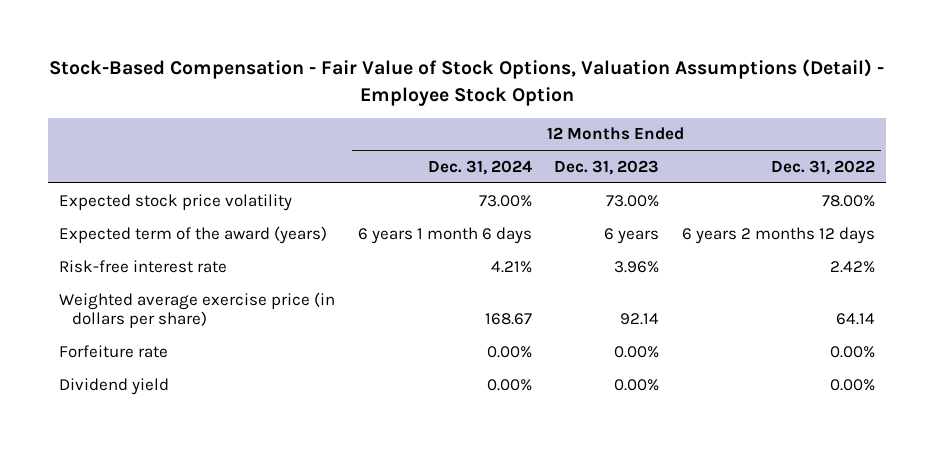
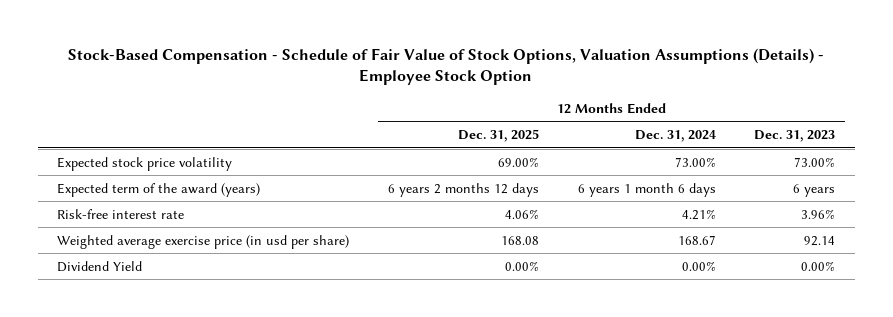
- Stock-Based Compensation - Fair Value of Stock Options, Valuation Assumptions (Detail) - Employee Stock Option
+ Stock-Based Compensation - Schedule of Fair Value of Stock Options, Valuation Assumptions (Details) - Employee Stock Option
- | 12 Months Ended Dec. 31, 2024 | 12 Months Ended Dec. 31, 2023 | 12 Months Ended Dec. 31, 2022
+ | 12 Months Ended Dec. 31, 2025 | 12 Months Ended Dec. 31, 2024 | 12 Months Ended Dec. 31, 2023
- Weighted average exercise price (in dollars per share) | 168.67 | 92.14 | 64.14
- Forfeiture rate | 0.00% | 0.00% | 0.00%
- Dividend yield | 0.00% | 0.00% | 0.00%
+ Weighted average exercise price (in usd per share) | 168.08 | 168.67 | 92.14
+ Dividend Yield | 0.00% | 0.00% | 0.00%

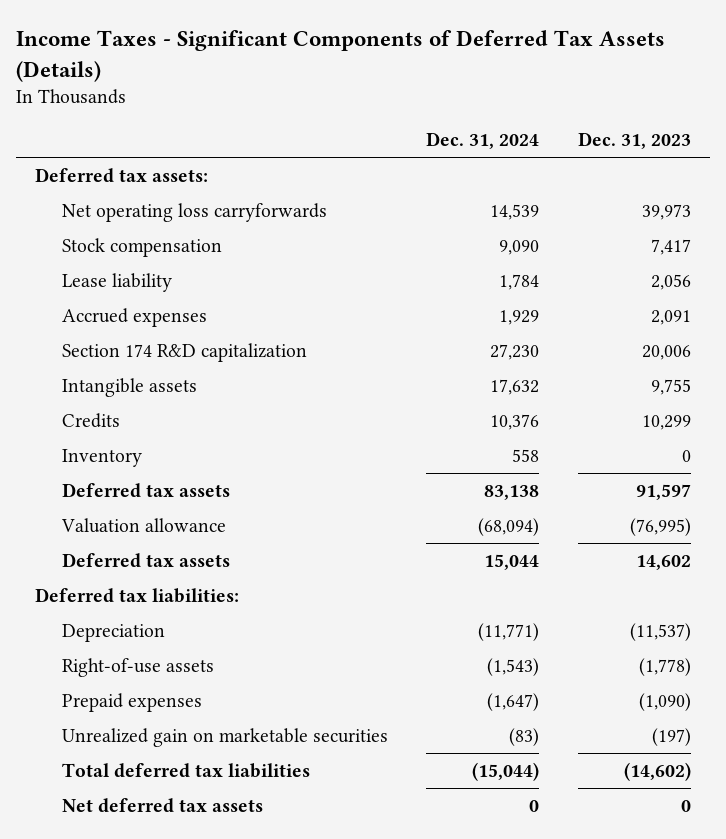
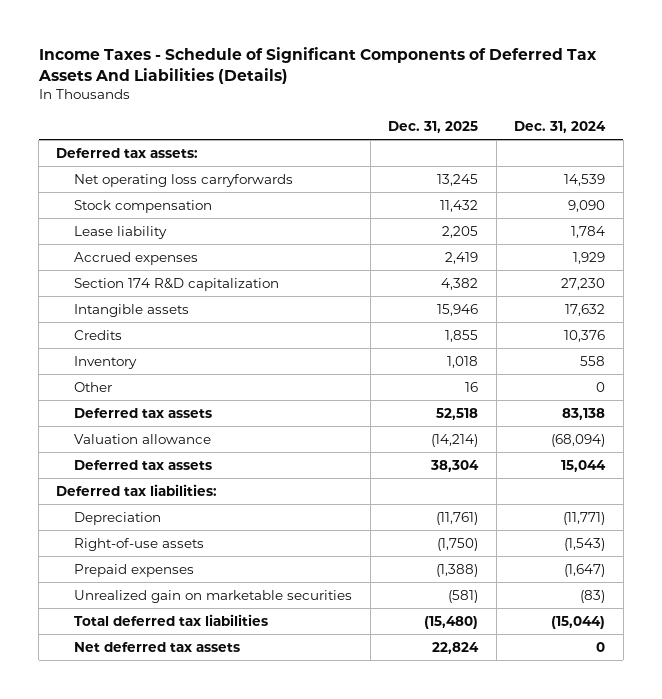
- Income Taxes - Significant Components of Deferred Tax Assets (Details)
+ Income Taxes - Schedule of Significant Components of Deferred Tax Assets And Liabilities (Details)
- | Dec. 31, 2024 | Dec. 31, 2023
+ | Dec. 31, 2025 | Dec. 31, 2024
+ Other | 16 | 0

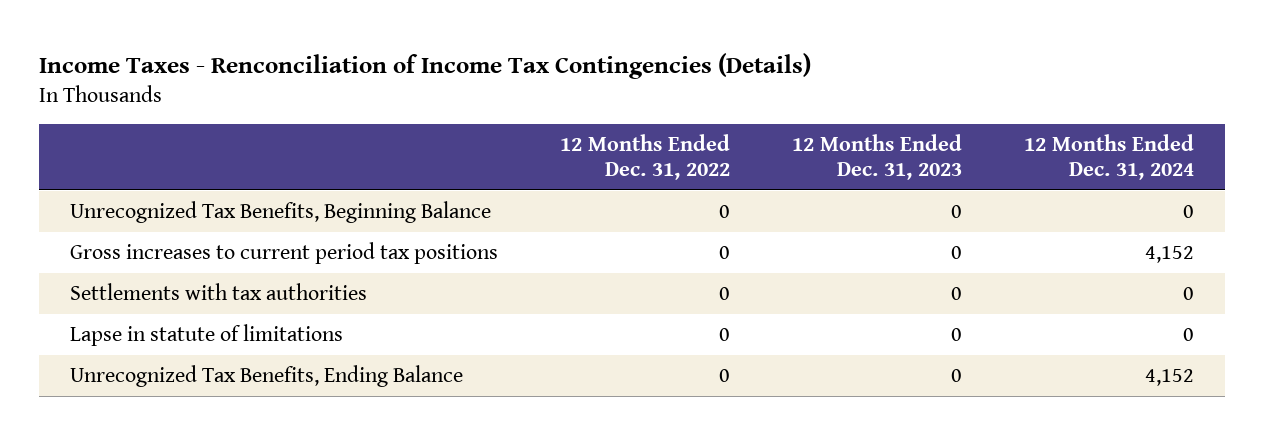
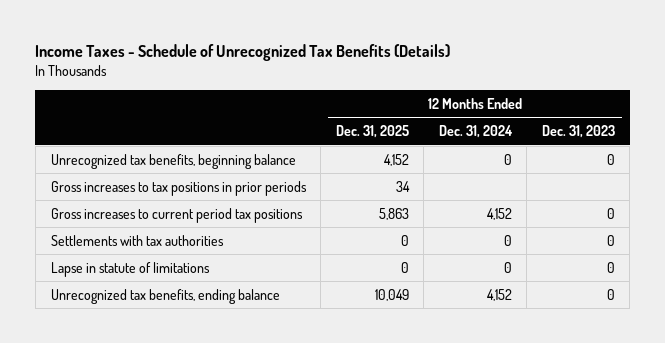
- Income Taxes - Renconciliation of Income Tax Contingencies (Details)
+ Income Taxes - Schedule of Unrecognized Tax Benefits (Details)
- | 12 Months Ended Dec. 31, 2022 | 12 Months Ended Dec. 31, 2023 | 12 Months Ended Dec. 31, 2024
+ | 12 Months Ended Dec. 31, 2025 | 12 Months Ended Dec. 31, 2024 | 12 Months Ended Dec. 31, 2023
- Unrecognized Tax Benefits, Beginning Balance | 0 | 0 | 0
+ Unrecognized tax benefits, beginning balance | 4,152 | 0 | 0
+ Gross increases to tax positions in prior periods | 34 | |
- Unrecognized Tax Benefits, Ending Balance | 0 | 0 | 4,152
+ Unrecognized tax benefits, ending balance | 10,049 | 4,152 | 0

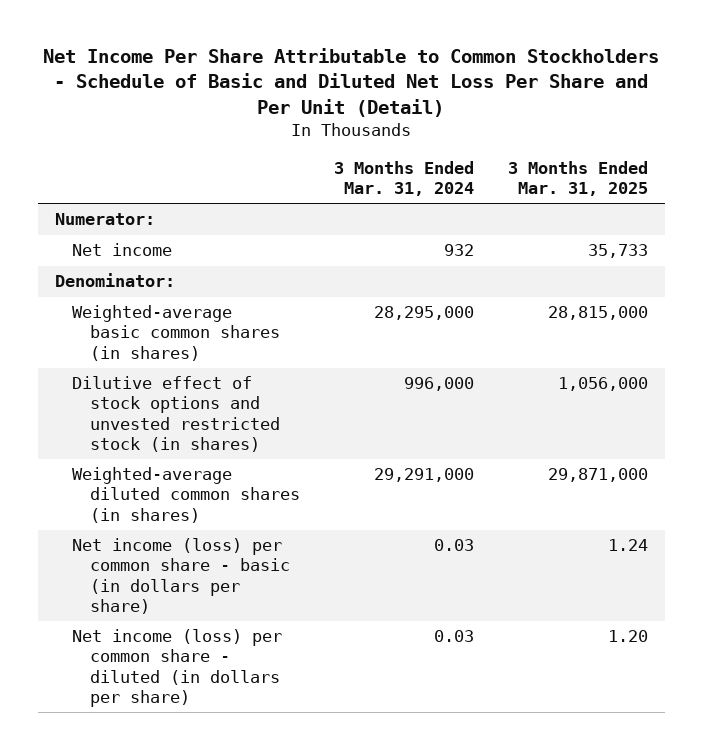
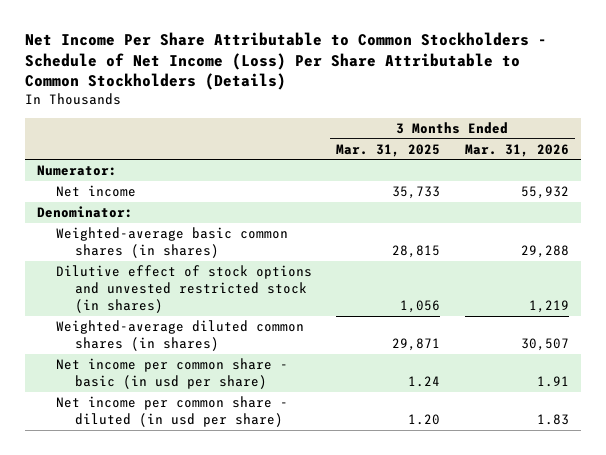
- Net Income Per Share Attributable to Common Stockholders - Schedule of Basic and Diluted Net Loss Per Share and Per Unit (Detail)
+ Net Income Per Share Attributable to Common Stockholders - Schedule of Net Income (Loss) Per Share Attributable to Common Stockholders (Details)
- | 3 Months Ended Mar. 31, 2024 | 3 Months Ended Mar. 31, 2025
+ | 3 Months Ended Mar. 31, 2025 | 3 Months Ended Mar. 31, 2026
- Weighted-average basic common shares (in shares) | 28,295,000 | 28,815,000
- Dilutive effect of stock options and unvested restricted stock (in shares) | 996,000 | 1,056,000
- Weighted-average diluted common shares (in shares) | 29,291,000 | 29,871,000
- Net income (loss) per common share - basic (in dollars per share) | 0.03 | 1.24
- Net income (loss) per common share - diluted (in dollars per share) | 0.03 | 1.20
+ Weighted-average basic common shares (in shares) | 28,815 | 29,288
+ Dilutive effect of stock options and unvested restricted stock (in shares) | 1,056 | 1,219
+ Weighted-average diluted common shares (in shares) | 29,871 | 30,507
+ Net income per common share - basic (in usd per share) | 1.24 | 1.91
+ Net income per common share - diluted (in usd per share) | 1.20 | 1.83

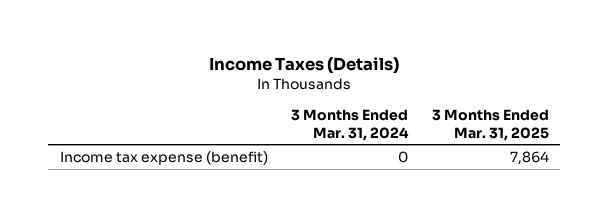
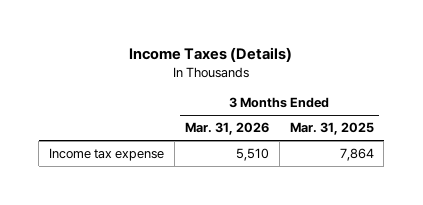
- | 3 Months Ended Mar. 31, 2024 | 3 Months Ended Mar. 31, 2025
+ | 3 Months Ended Mar. 31, 2026 | 3 Months Ended Mar. 31, 2025
- Income tax expense (benefit) | 0 | 7,864
+ Income tax expense | 5,510 | 7,864

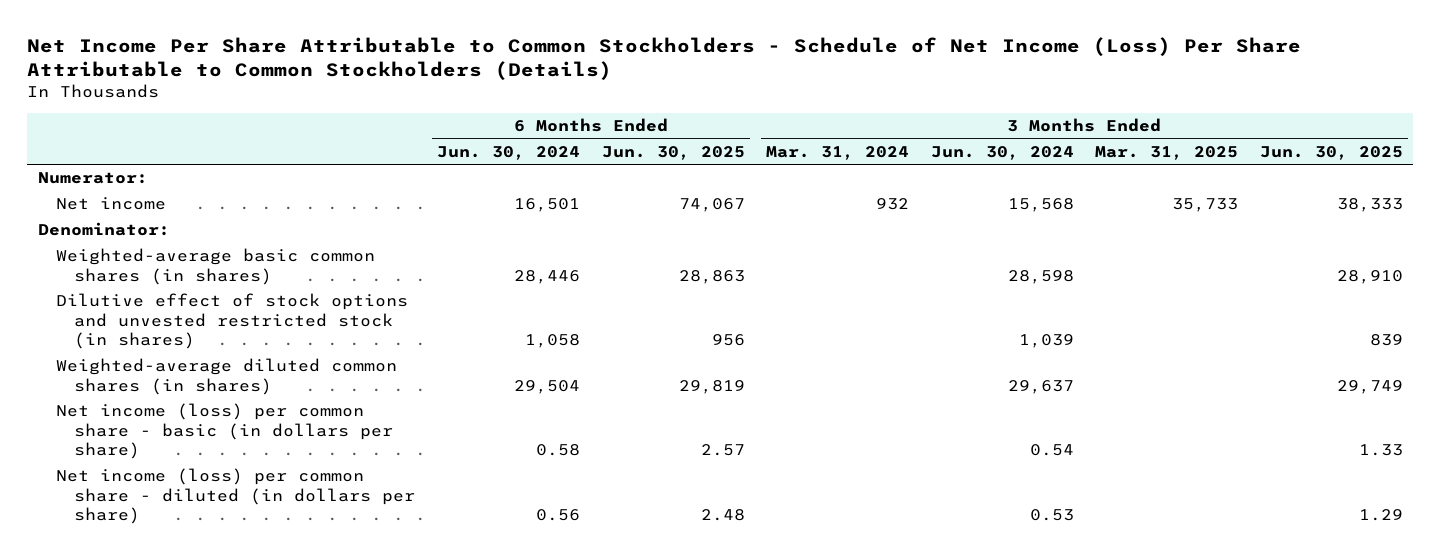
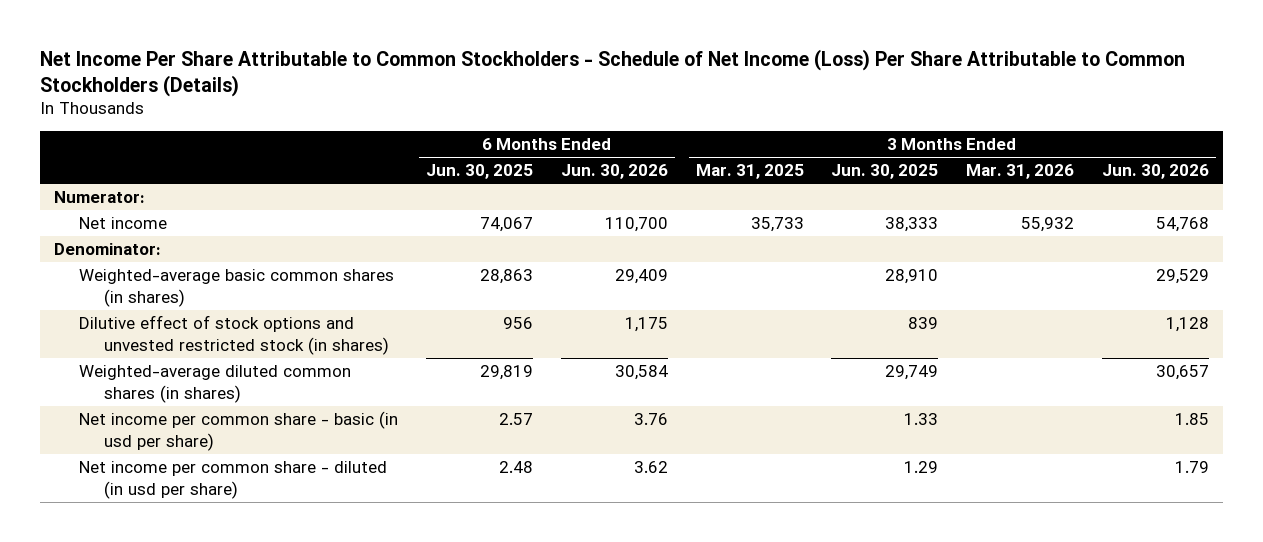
- | 6 Months Ended Jun. 30, 2024 | 6 Months Ended Jun. 30, 2025 | 3 Months Ended Mar. 31, 2024 | 3 Months Ended Jun. 30, 2024 | 3 Months Ended Mar. 31, 2025 | 3 Months Ended Jun. 30, 2025
+ | 6 Months Ended Jun. 30, 2025 | 6 Months Ended Jun. 30, 2026 | 3 Months Ended Mar. 31, 2025 | 3 Months Ended Jun. 30, 2025 | 3 Months Ended Mar. 31, 2026 | 3 Months Ended Jun. 30, 2026
- Net income (loss) per common share - basic (in dollars per share) | 0.58 | 2.57 | | 0.54 | | 1.33
- Net income (loss) per common share - diluted (in dollars per share) | 0.56 | 2.48 | | 0.53 | | 1.29
+ Net income per common share - basic (in usd per share) | 2.57 | 3.76 | | 1.33 | | 1.85
+ Net income per common share - diluted (in usd per share) | 2.48 | 3.62 | | 1.29 | | 1.79

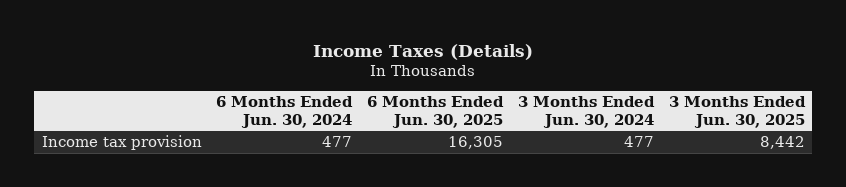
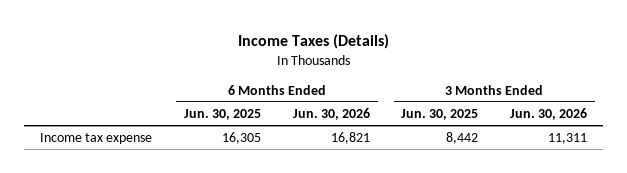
- | 6 Months Ended Jun. 30, 2024 | 6 Months Ended Jun. 30, 2025 | 3 Months Ended Jun. 30, 2024 | 3 Months Ended Jun. 30, 2025
+ | 6 Months Ended Jun. 30, 2025 | 6 Months Ended Jun. 30, 2026 | 3 Months Ended Jun. 30, 2025 | 3 Months Ended Jun. 30, 2026
- Income tax provision | 477 | 16,305 | 477 | 8,442
+ Income tax expense | 16,305 | 16,821 | 8,442 | 11,311

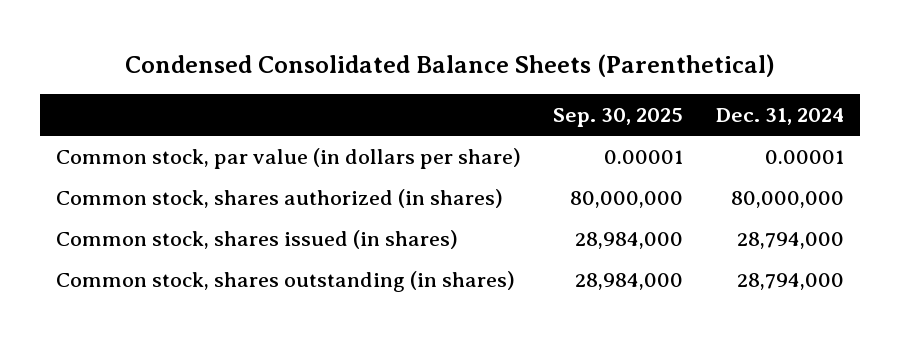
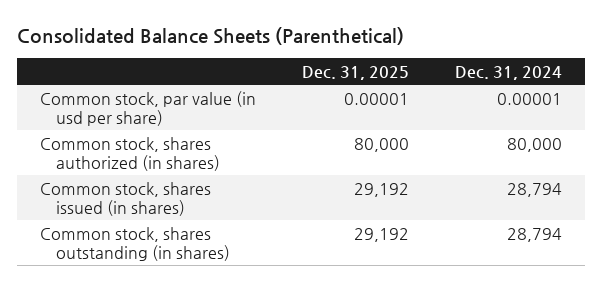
- Condensed Consolidated Balance Sheets (Parenthetical)
+ Consolidated Balance Sheets (Parenthetical)
- | Sep. 30, 2025 | Dec. 31, 2024
+ | Dec. 31, 2025 | Dec. 31, 2024
- Common stock, par value (in dollars per share) | 0.00001 | 0.00001
- Common stock, shares authorized (in shares) | 80,000,000 | 80,000,000
- Common stock, shares issued (in shares) | 28,984,000 | 28,794,000
- Common stock, shares outstanding (in shares) | 28,984,000 | 28,794,000
+ Common stock, par value (in usd per share) | 0.00001 | 0.00001
+ Common stock, shares authorized (in shares) | 80,000 | 80,000
+ Common stock, shares issued (in shares) | 29,192 | 28,794
+ Common stock, shares outstanding (in shares) | 29,192 | 28,794

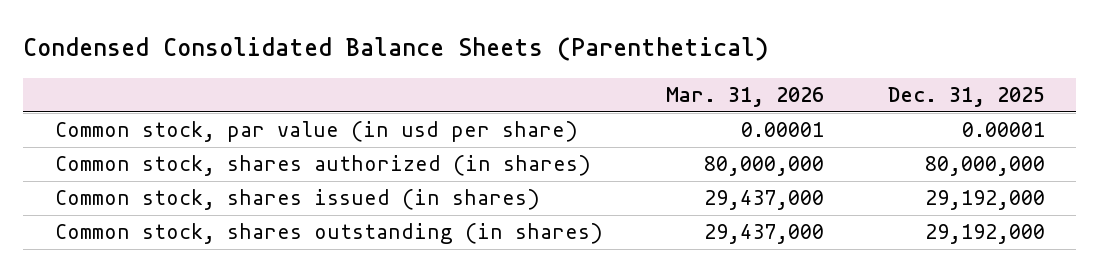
- Consolidated Balance Sheets (Parenthetical)
+ Condensed Consolidated Balance Sheets (Parenthetical)
- | Dec. 31, 2025 | Dec. 31, 2024
+ | Mar. 31, 2026 | Dec. 31, 2025
- Common stock, shares authorized (in shares) | 80,000 | 80,000
- Common stock, shares issued (in shares) | 29,192 | 28,794
- Common stock, shares outstanding (in shares) | 29,192 | 28,794
+ Common stock, shares authorized (in shares) | 80,000,000 | 80,000,000
+ Common stock, shares issued (in shares) | 29,437,000 | 29,192,000
+ Common stock, shares outstanding (in shares) | 29,437,000 | 29,192,000

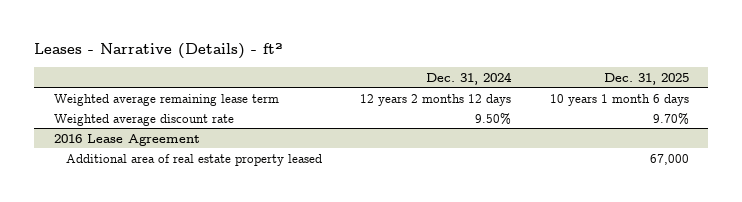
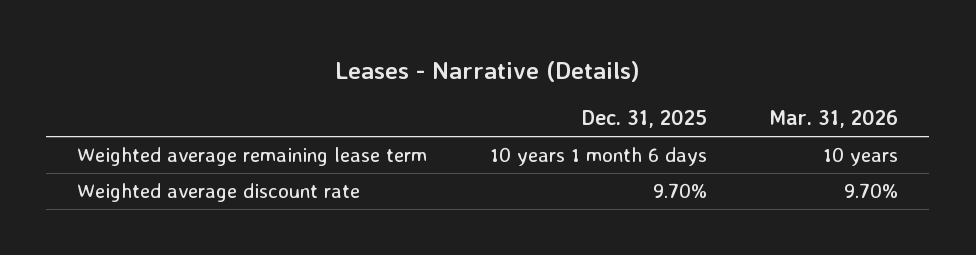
- Leases - Narrative (Details) - ft²
+ Leases - Narrative (Details)
- | Dec. 31, 2024 | Dec. 31, 2025
+ | Dec. 31, 2025 | Mar. 31, 2026
- 2016 Lease Agreement
- Additional area of real estate property leased | | 67,000

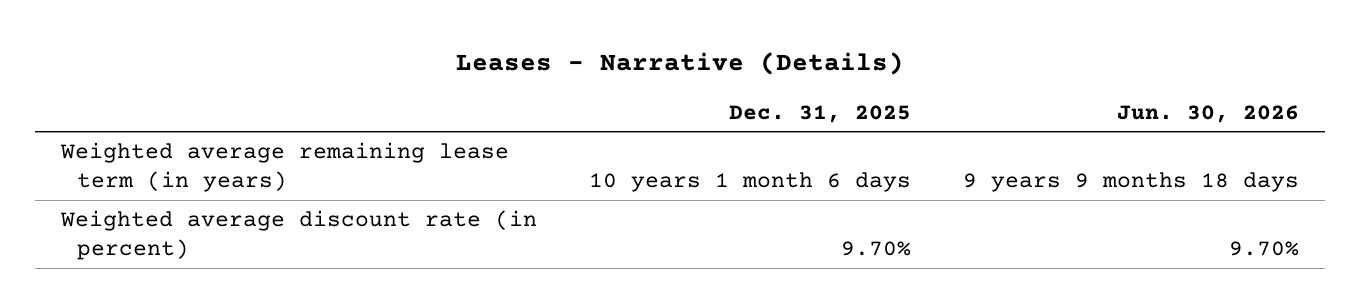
- | Dec. 31, 2025 | Mar. 31, 2026
+ | Dec. 31, 2025 | Jun. 30, 2026
- Weighted average remaining lease term | 10 years 1 month 6 days | 10 years
- Weighted average discount rate | 9.70% | 9.70%
+ Weighted average remaining lease term (in years) | 10 years 1 month 6 days | 9 years 9 months 18 days
+ Weighted average discount rate (in percent) | 9.70% | 9.70%

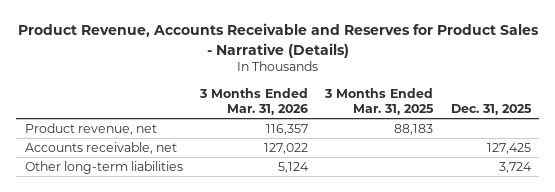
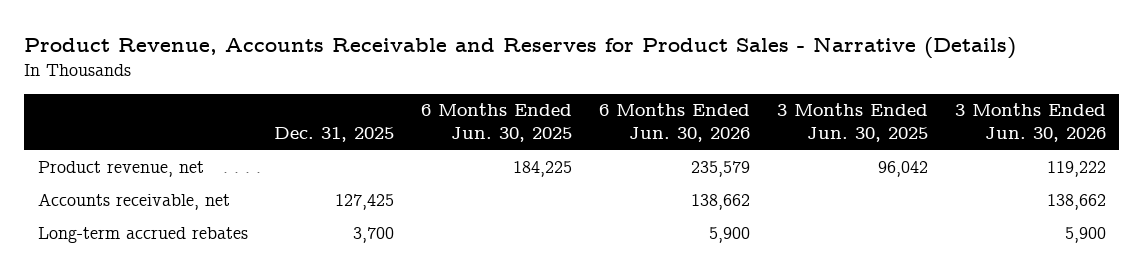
- | 3 Months Ended Mar. 31, 2026 | 3 Months Ended Mar. 31, 2025 | Dec. 31, 2025
+ | Dec. 31, 2025 | 6 Months Ended Jun. 30, 2025 | 6 Months Ended Jun. 30, 2026 | 3 Months Ended Jun. 30, 2025 | 3 Months Ended Jun. 30, 2026
- Other long-term liabilities | 5,124 | | 3,724
+ Long-term accrued rebates | 3,700 | | 5,900 | | 5,900

